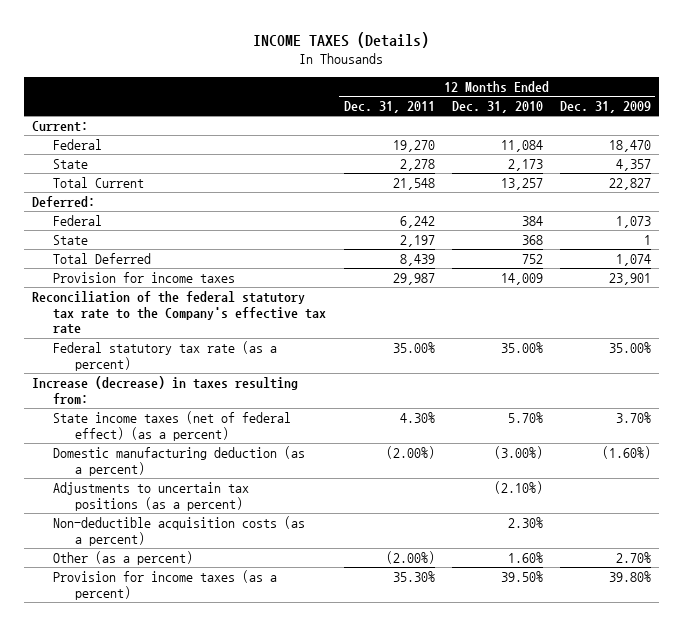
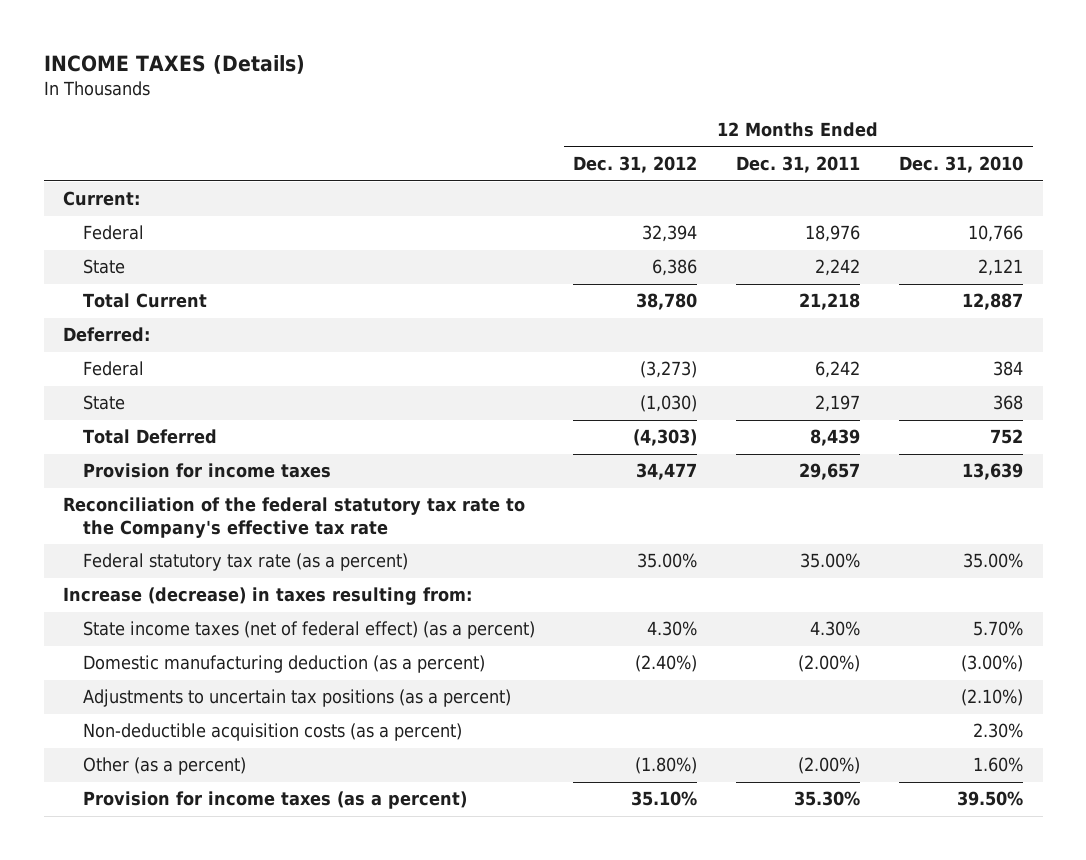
- | 12 Months Ended Dec. 31, 2011 | 12 Months Ended Dec. 31, 2010 | 12 Months Ended Dec. 31, 2009
+ | 12 Months Ended Dec. 31, 2012 | 12 Months Ended Dec. 31, 2011 | 12 Months Ended Dec. 31, 2010
- Federal | 19,270 | 11,084 | 18,470
- State | 2,278 | 2,173 | 4,357
- Total Current | 21,548 | 13,257 | 22,827
+ Federal | 32,394 | 18,976 | 10,766
+ State | 6,386 | 2,242 | 2,121
+ Total Current | 38,780 | 21,218 | 12,887
- Provision for income taxes | 29,987 | 14,009 | 23,901
+ Provision for income taxes | 34,477 | 29,657 | 13,639

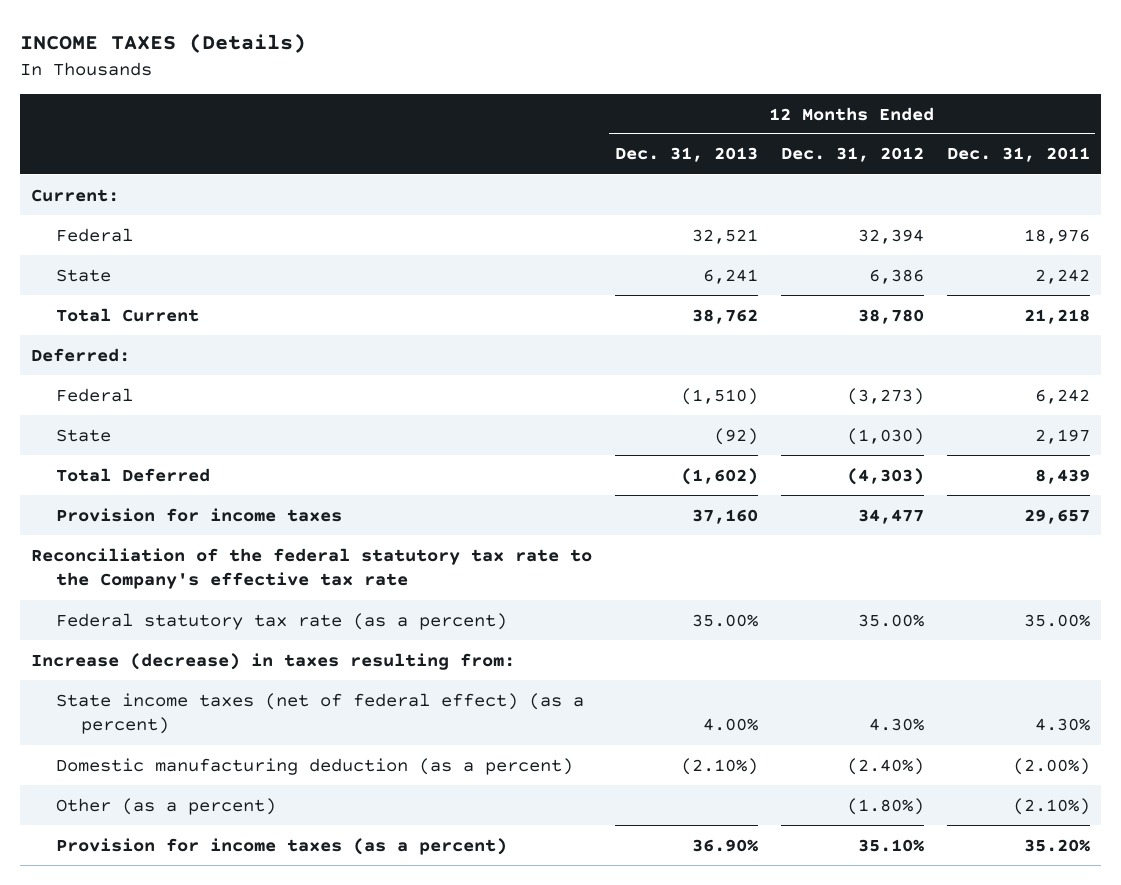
- | 12 Months Ended Dec. 31, 2012 | 12 Months Ended Dec. 31, 2011 | 12 Months Ended Dec. 31, 2010
+ | 12 Months Ended Dec. 31, 2013 | 12 Months Ended Dec. 31, 2012 | 12 Months Ended Dec. 31, 2011
- Adjustments to uncertain tax positions (as a percent) | | | (2.10%)
- Non-deductible acquisition costs (as a percent) | | | 2.30%
- Other (as a percent) | (1.80%) | (2.00%) | 1.60%
- Provision for income taxes (as a percent) | 35.10% | 35.30% | 39.50%
+ Other (as a percent) | | (1.80%) | (2.10%)
+ Provision for income taxes (as a percent) | 36.90% | 35.10% | 35.20%

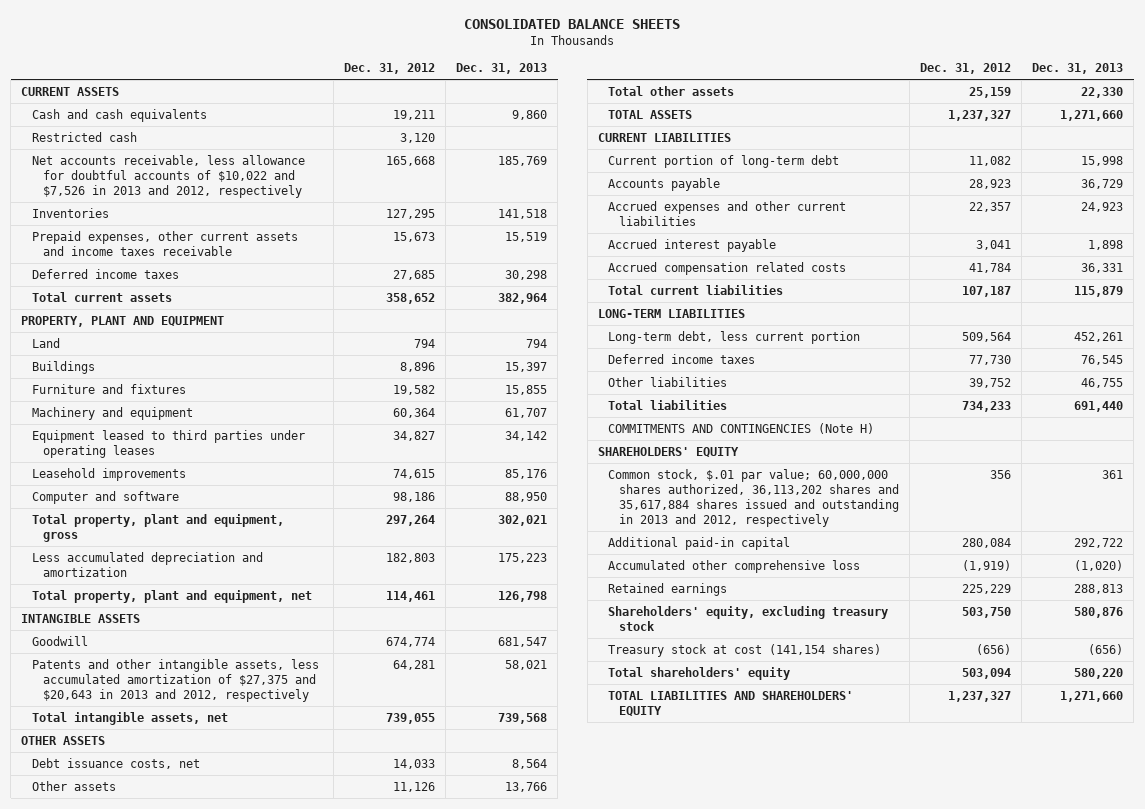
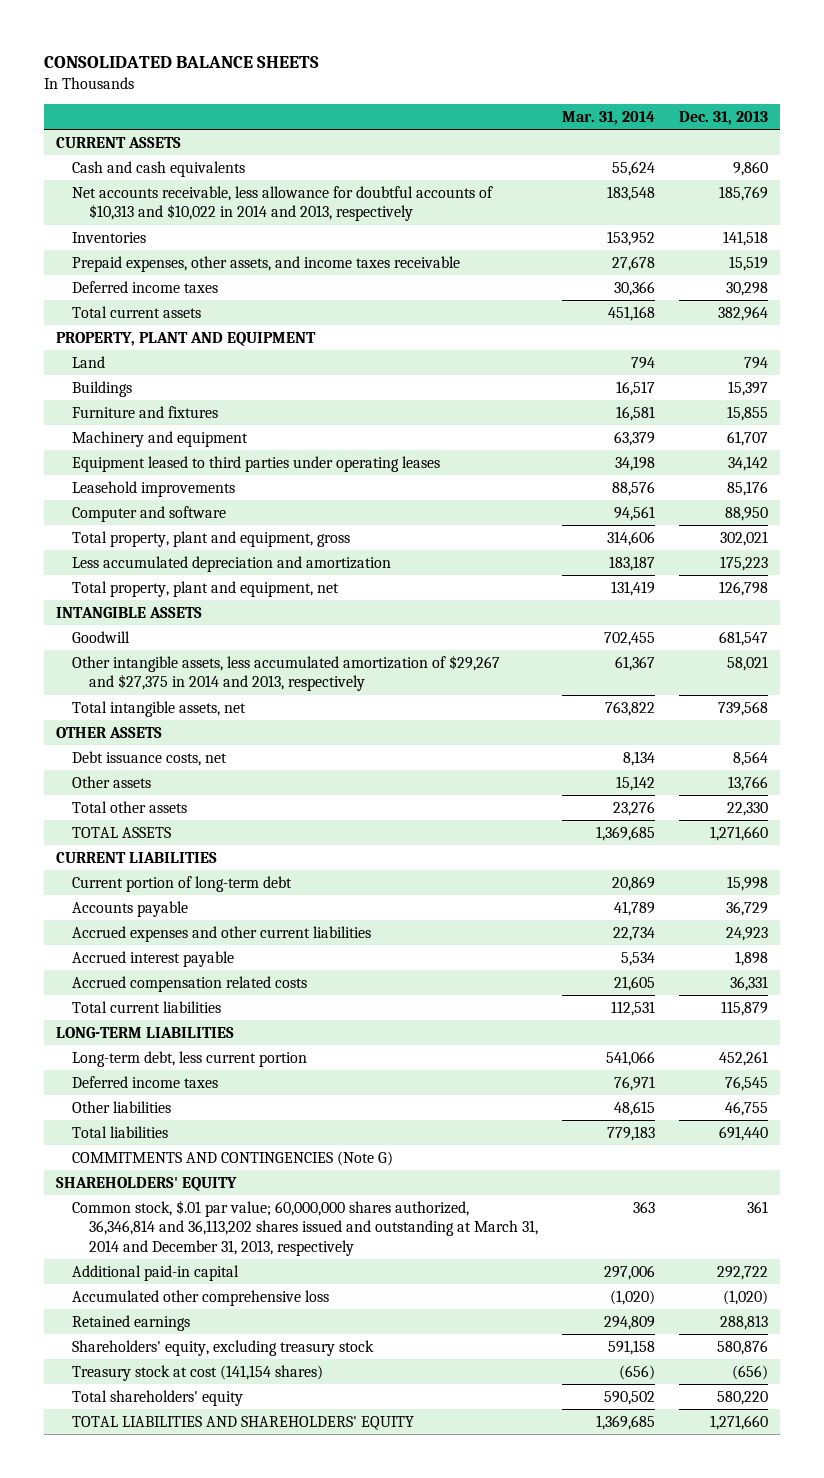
- | Dec. 31, 2012 | Dec. 31, 2013
+ | Mar. 31, 2014 | Dec. 31, 2013
- Restricted cash | 3,120 |
- Net accounts receivable, less allowance for doubtful accounts of $10,022 and $7,526 in 2013 and 2012, respectively | 165,668 | 185,769
+ Net accounts receivable, less allowance for doubtful accounts of $10,313 and $10,022 in 2014 and 2013, respectively | 183,548 | 185,769
- Prepaid expenses, other current assets and income taxes receivable | 15,673 | 15,519
+ Prepaid expenses, other assets, and income taxes receivable | 27,678 | 15,519
- Patents and other intangible assets, less accumulated amortization of $27,375 and $20,643 in 2013 and 2012, respectively | 64,281 | 58,021
+ Other intangible assets, less accumulated amortization of $29,267 and $27,375 in 2014 and 2013, respectively | 61,367 | 58,021
- COMMITMENTS AND CONTINGENCIES (Note H)
+ COMMITMENTS AND CONTINGENCIES (Note G)
- Common stock, $.01 par value; 60,000,000 shares authorized, 36,113,202 shares and 35,617,884 shares issued and outstanding in 2013 and 2012, respectively | 356 | 361
+ Common stock, $.01 par value; 60,000,000 shares authorized, 36,346,814 and 36,113,202 shares issued and outstanding at March 31, 2014 and December 31, 2013, respectively | 363 | 361

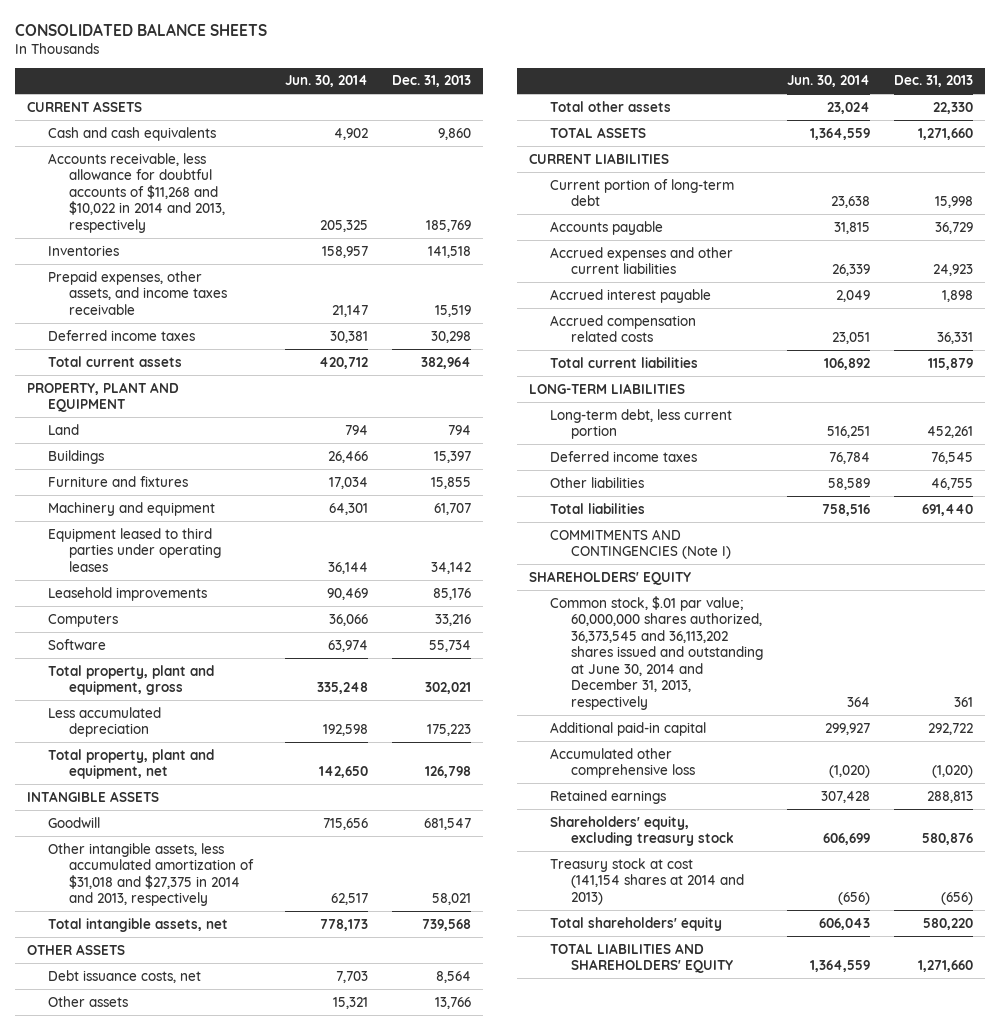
- | Mar. 31, 2014 | Dec. 31, 2013
+ | Jun. 30, 2014 | Dec. 31, 2013
- Net accounts receivable, less allowance for doubtful accounts of $10,313 and $10,022 in 2014 and 2013, respectively | 183,548 | 185,769
+ Accounts receivable, less allowance for doubtful accounts of $11,268 and $10,022 in 2014 and 2013, respectively | 205,325 | 185,769
- Computer and software | 94,561 | 88,950
+ Computers | 36,066 | 33,216
+ Software | 63,974 | 55,734
- Less accumulated depreciation and amortization | 183,187 | 175,223
+ Less accumulated depreciation | 192,598 | 175,223
- Other intangible assets, less accumulated amortization of $29,267 and $27,375 in 2014 and 2013, respectively | 61,367 | 58,021
+ Other intangible assets, less accumulated amortization of $31,018 and $27,375 in 2014 and 2013, respectively | 62,517 | 58,021
- COMMITMENTS AND CONTINGENCIES (Note G)
+ COMMITMENTS AND CONTINGENCIES (Note I)
- Common stock, $.01 par value; 60,000,000 shares authorized, 36,346,814 and 36,113,202 shares issued and outstanding at March 31, 2014 and December 31, 2013, respectively | 363 | 361
+ Common stock, $.01 par value; 60,000,000 shares authorized, 36,373,545 and 36,113,202 shares issued and outstanding at June 30, 2014 and December 31, 2013, respectively | 364 | 361
- Treasury stock at cost (141,154 shares) | (656) | (656)
+ Treasury stock at cost (141,154 shares at 2014 and 2013) | (656) | (656)

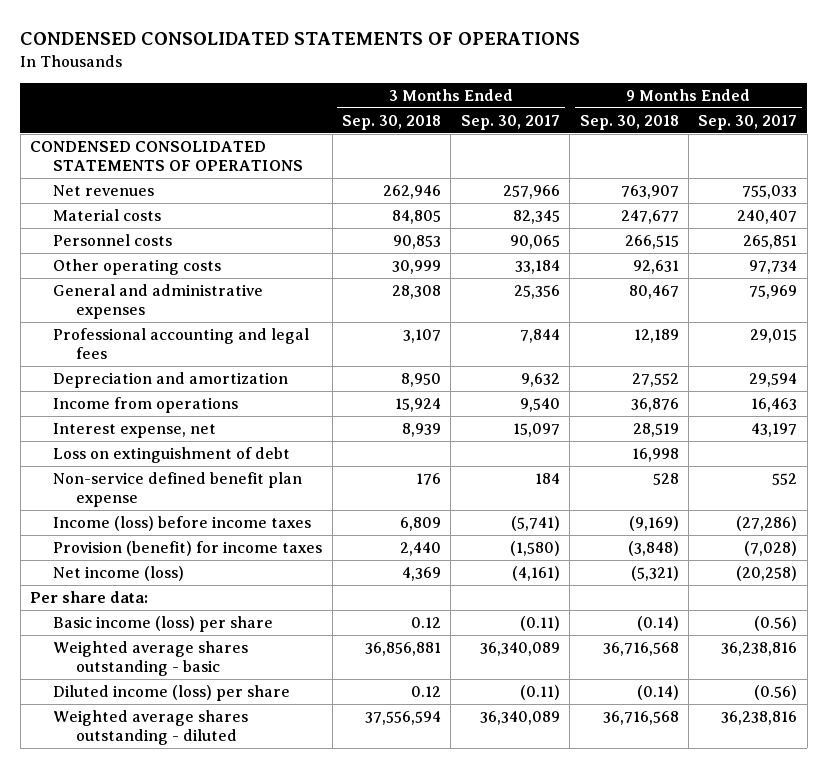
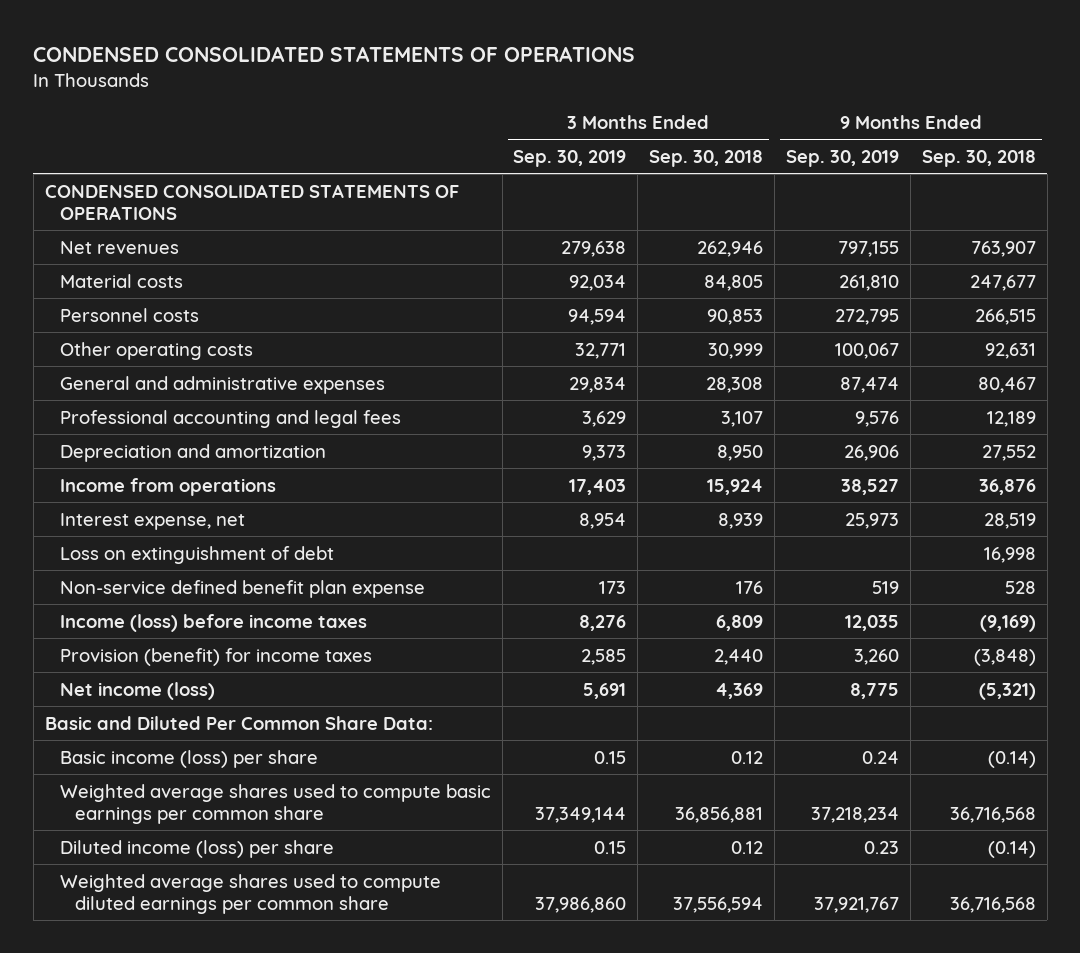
- | 3 Months Ended Sep. 30, 2018 | 3 Months Ended Sep. 30, 2017 | 9 Months Ended Sep. 30, 2018 | 9 Months Ended Sep. 30, 2017
+ | 3 Months Ended Sep. 30, 2019 | 3 Months Ended Sep. 30, 2018 | 9 Months Ended Sep. 30, 2019 | 9 Months Ended Sep. 30, 2018
- Per share data:
+ Basic and Diluted Per Common Share Data:
- Weighted average shares outstanding - basic | 36,856,881 | 36,340,089 | 36,716,568 | 36,238,816
+ Weighted average shares used to compute basic earnings per common share | 37,349,144 | 36,856,881 | 37,218,234 | 36,716,568
- Weighted average shares outstanding - diluted | 37,556,594 | 36,340,089 | 36,716,568 | 36,238,816
+ Weighted average shares used to compute diluted earnings per common share | 37,986,860 | 37,556,594 | 37,921,767 | 36,716,568

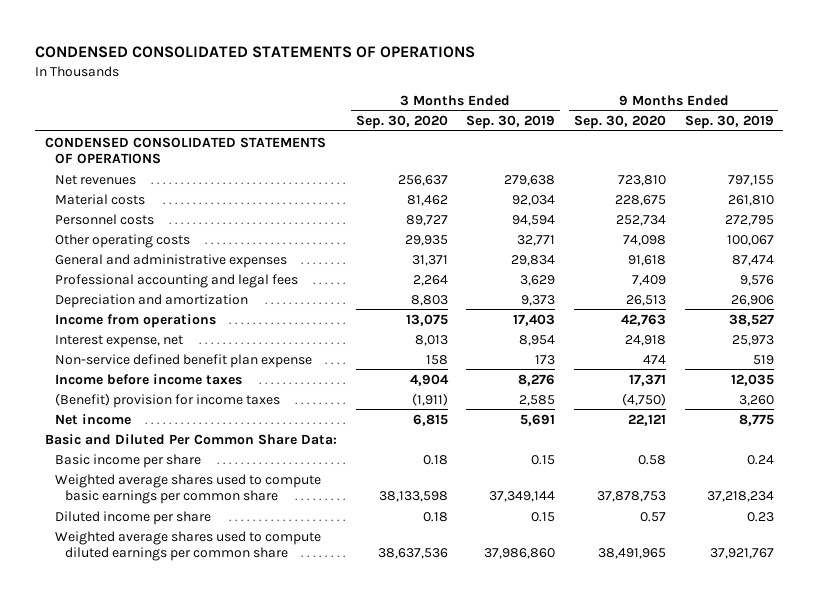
- | 3 Months Ended Sep. 30, 2019 | 3 Months Ended Sep. 30, 2018 | 9 Months Ended Sep. 30, 2019 | 9 Months Ended Sep. 30, 2018
+ | 3 Months Ended Sep. 30, 2020 | 3 Months Ended Sep. 30, 2019 | 9 Months Ended Sep. 30, 2020 | 9 Months Ended Sep. 30, 2019
- Loss on extinguishment of debt | | | | 16,998
- Income (loss) before income taxes | 8,276 | 6,809 | 12,035 | (9,169)
- Provision (benefit) for income taxes | 2,585 | 2,440 | 3,260 | (3,848)
- Net income (loss) | 5,691 | 4,369 | 8,775 | (5,321)
+ Income before income taxes | 4,904 | 8,276 | 17,371 | 12,035
+ (Benefit) provision for income taxes | (1,911) | 2,585 | (4,750) | 3,260
+ Net income | 6,815 | 5,691 | 22,121 | 8,775
- Basic income (loss) per share | 0.15 | 0.12 | 0.24 | (0.14)
+ Basic income per share | 0.18 | 0.15 | 0.58 | 0.24
- Diluted income (loss) per share | 0.15 | 0.12 | 0.23 | (0.14)
+ Diluted income per share | 0.18 | 0.15 | 0.57 | 0.23

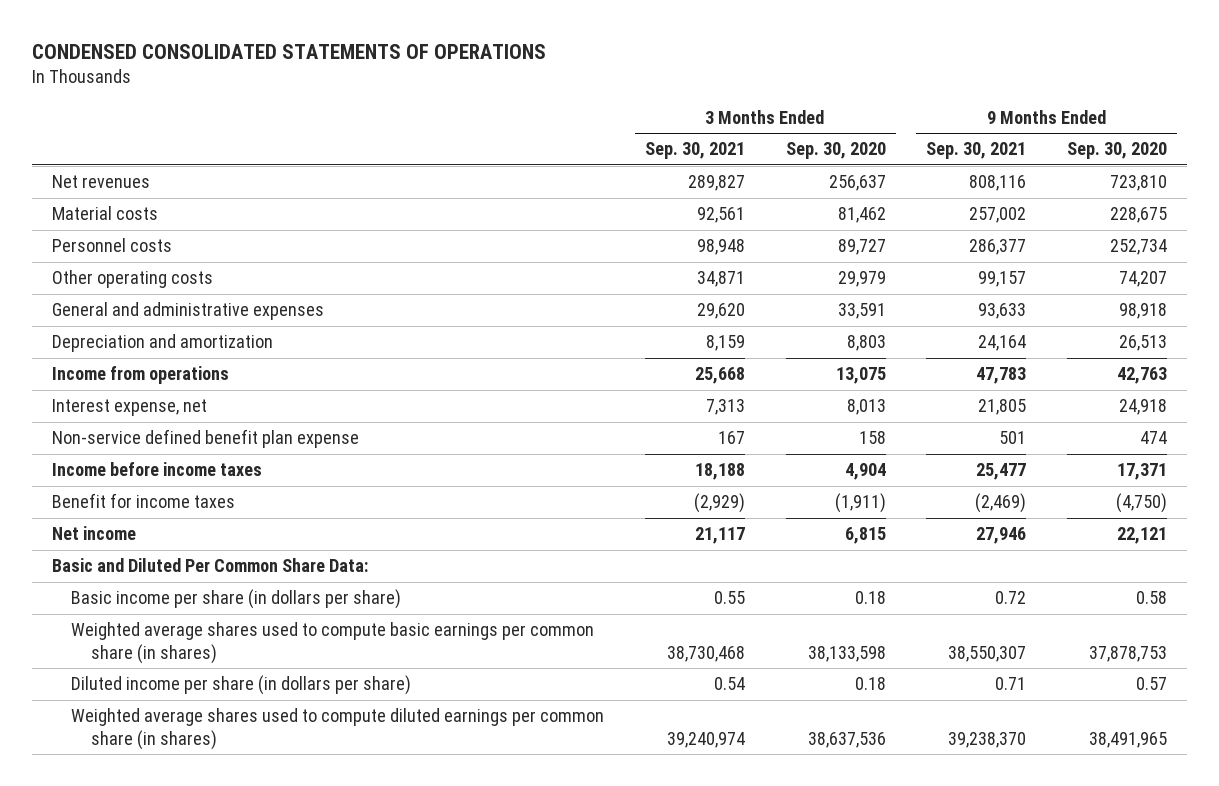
- | 3 Months Ended Sep. 30, 2020 | 3 Months Ended Sep. 30, 2019 | 9 Months Ended Sep. 30, 2020 | 9 Months Ended Sep. 30, 2019
+ | 3 Months Ended Sep. 30, 2021 | 3 Months Ended Sep. 30, 2020 | 9 Months Ended Sep. 30, 2021 | 9 Months Ended Sep. 30, 2020
- CONDENSED CONSOLIDATED STATEMENTS OF OPERATIONS
- Other operating costs | 29,935 | 32,771 | 74,098 | 100,067
- General and administrative expenses | 31,371 | 29,834 | 91,618 | 87,474
- Professional accounting and legal fees | 2,264 | 3,629 | 7,409 | 9,576
+ Other operating costs | 34,871 | 29,979 | 99,157 | 74,207
+ General and administrative expenses | 29,620 | 33,591 | 93,633 | 98,918
- (Benefit) provision for income taxes | (1,911) | 2,585 | (4,750) | 3,260
+ Benefit for income taxes | (2,929) | (1,911) | (2,469) | (4,750)
- Basic income per share | 0.18 | 0.15 | 0.58 | 0.24
- Weighted average shares used to compute basic earnings per common share | 38,133,598 | 37,349,144 | 37,878,753 | 37,218,234
- Diluted income per share | 0.18 | 0.15 | 0.57 | 0.23
- Weighted average shares used to compute diluted earnings per common share | 38,637,536 | 37,986,860 | 38,491,965 | 37,921,767
+ Basic income per share (in dollars per share) | 0.55 | 0.18 | 0.72 | 0.58
+ Weighted average shares used to compute basic earnings per common share (in shares) | 38,730,468 | 38,133,598 | 38,550,307 | 37,878,753
+ Diluted income per share (in dollars per share) | 0.54 | 0.18 | 0.71 | 0.57
+ Weighted average shares used to compute diluted earnings per common share (in shares) | 39,240,974 | 38,637,536 | 39,238,370 | 38,491,965

